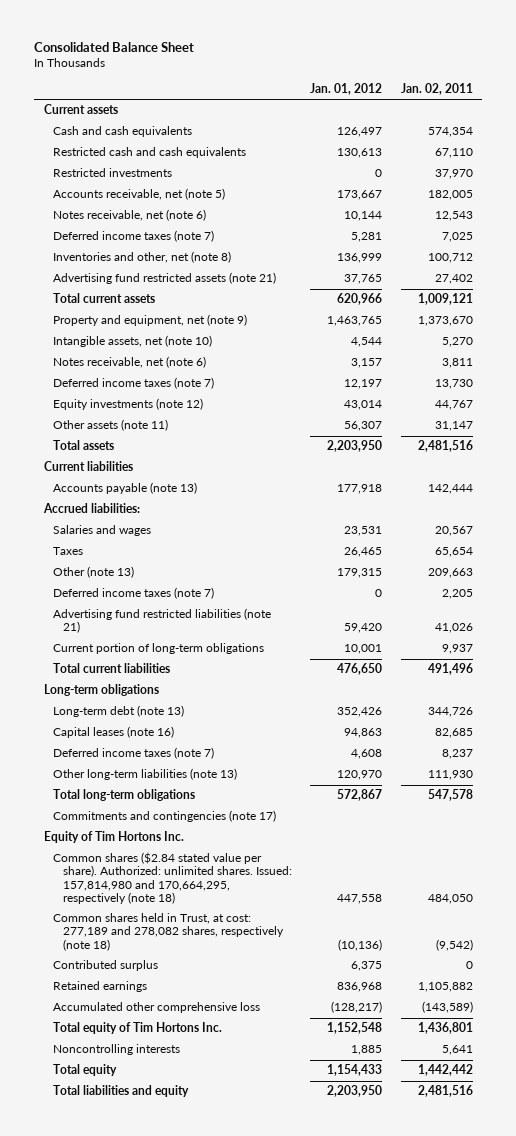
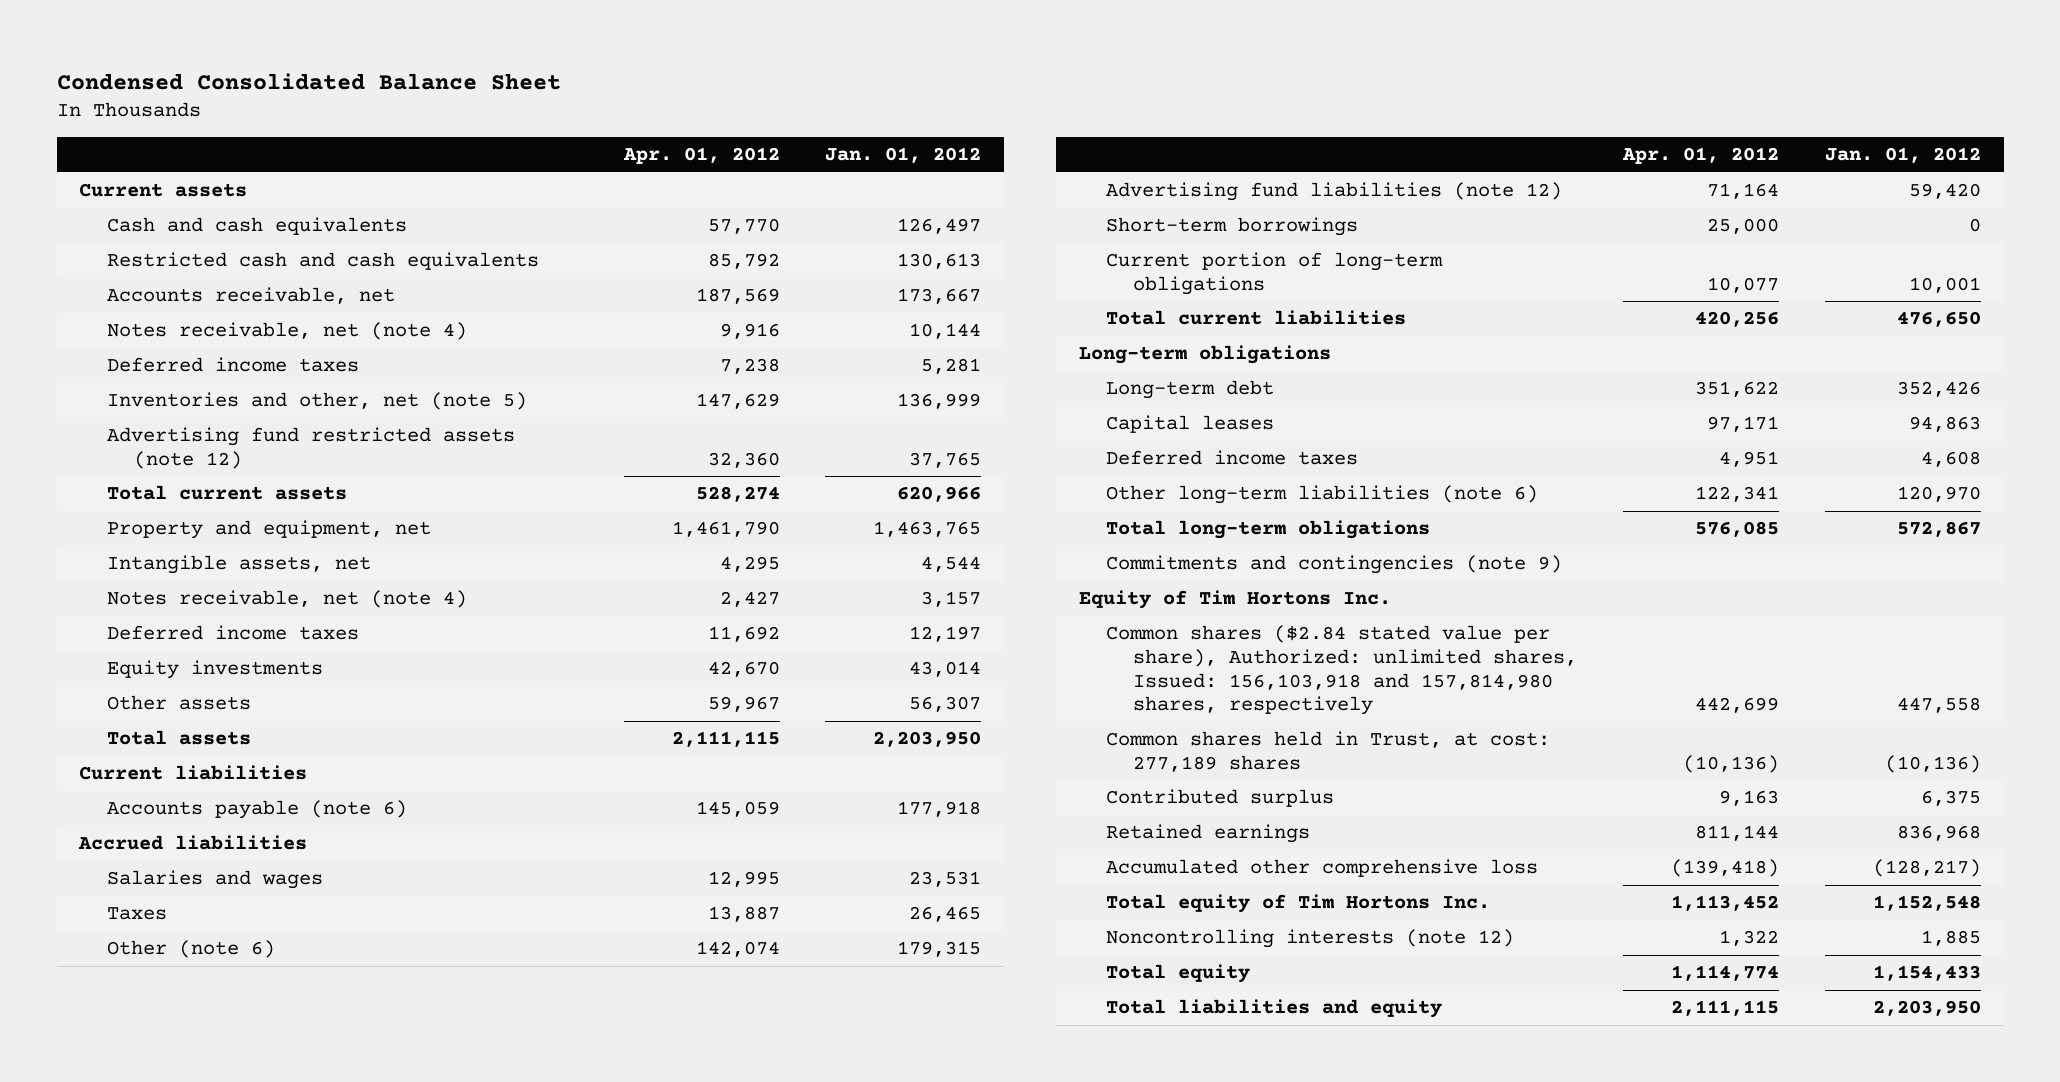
- Consolidated Balance Sheet
+ Condensed Consolidated Balance Sheet
- | Jan. 01, 2012 | Jan. 02, 2011
+ | Apr. 01, 2012 | Jan. 01, 2012
- Restricted investments | 0 | 37,970
- Accounts receivable, net (note 5) | 173,667 | 182,005
- Notes receivable, net (note 6) | 10,144 | 12,543
- Deferred income taxes (note 7) | 5,281 | 7,025
- Inventories and other, net (note 8) | 136,999 | 100,712
- Advertising fund restricted assets (note 21) | 37,765 | 27,402
+ Accounts receivable, net | 187,569 | 173,667
+ Notes receivable, net (note 4) | 9,916 | 10,144
+ Deferred income taxes | 7,238 | 5,281
+ Inventories and other, net (note 5) | 147,629 | 136,999
+ Advertising fund restricted assets (note 12) | 32,360 | 37,765
- Property and equipment, net (note 9) | 1,463,765 | 1,373,670
- Intangible assets, net (note 10) | 4,544 | 5,270
- Notes receivable, net (note 6) | 3,157 | 3,811
- Deferred income taxes (note 7) | 12,197 | 13,730
- Equity investments (note 12) | 43,014 | 44,767
- Other assets (note 11) | 56,307 | 31,147
+ Property and equipment, net | 1,461,790 | 1,463,765
+ Intangible assets, net | 4,295 | 4,544
+ Notes receivable, net (note 4) | 2,427 | 3,157
+ Deferred income taxes | 11,692 | 12,197
+ Equity investments | 42,670 | 43,014
+ Other assets | 59,967 | 56,307
- Accounts payable (note 13) | 177,918 | 142,444
- Accrued liabilities:
+ Accounts payable (note 6) | 145,059 | 177,918
+ Accrued liabilities
- Other (note 13) | 179,315 | 209,663
- Deferred income taxes (note 7) | 0 | 2,205
- Advertising fund restricted liabilities (note 21) | 59,420 | 41,026
+ Other (note 6) | 142,074 | 179,315
+ Advertising fund liabilities (note 12) | 71,164 | 59,420
+ Short-term borrowings | 25,000 | 0
- Long-term debt (note 13) | 352,426 | 344,726
- Capital leases (note 16) | 94,863 | 82,685
- Deferred income taxes (note 7) | 4,608 | 8,237
- Other long-term liabilities (note 13) | 120,970 | 111,930
+ Long-term debt | 351,622 | 352,426
+ Capital leases | 97,171 | 94,863
+ Deferred income taxes | 4,951 | 4,608
+ Other long-term liabilities (note 6) | 122,341 | 120,970
- Commitments and contingencies (note 17)
+ Commitments and contingencies (note 9)
- Common shares ($2.84 stated value per share). Authorized: unlimited shares. Issued: 157,814,980 and 170,664,295, respectively (note 18) | 447,558 | 484,050
- Common shares held in Trust, at cost: 277,189 and 278,082 shares, respectively (note 18) | (10,136) | (9,542)
+ Common shares ($2.84 stated value per share), Authorized: unlimited shares, Issued: 156,103,918 and 157,814,980 shares, respectively | 442,699 | 447,558
+ Common shares held in Trust, at cost: 277,189 shares | (10,136) | (10,136)
- Noncontrolling interests | 1,885 | 5,641
+ Noncontrolling interests (note 12) | 1,322 | 1,885

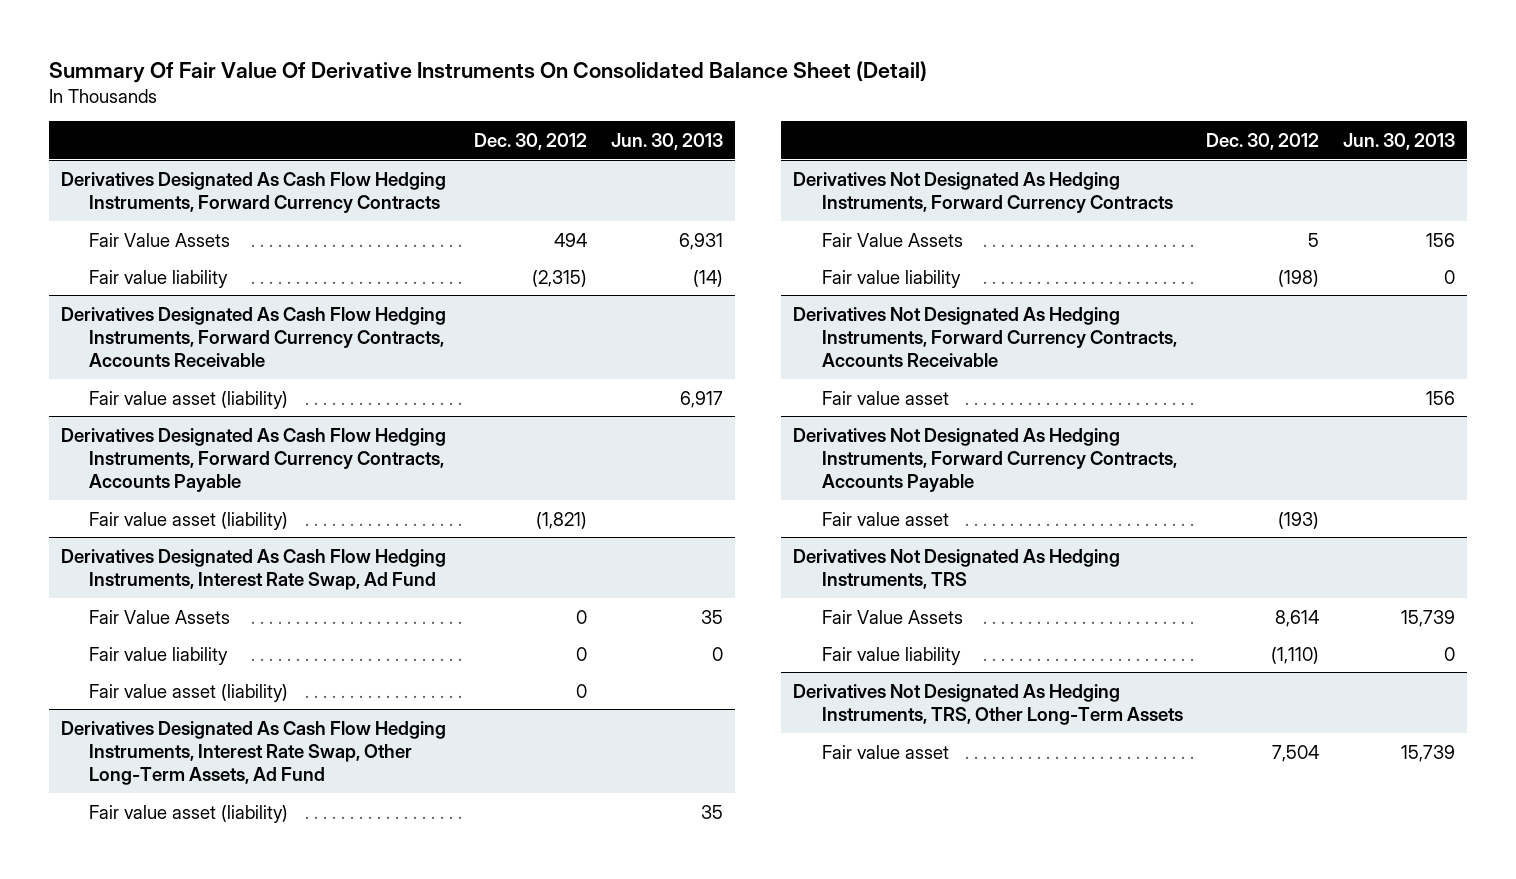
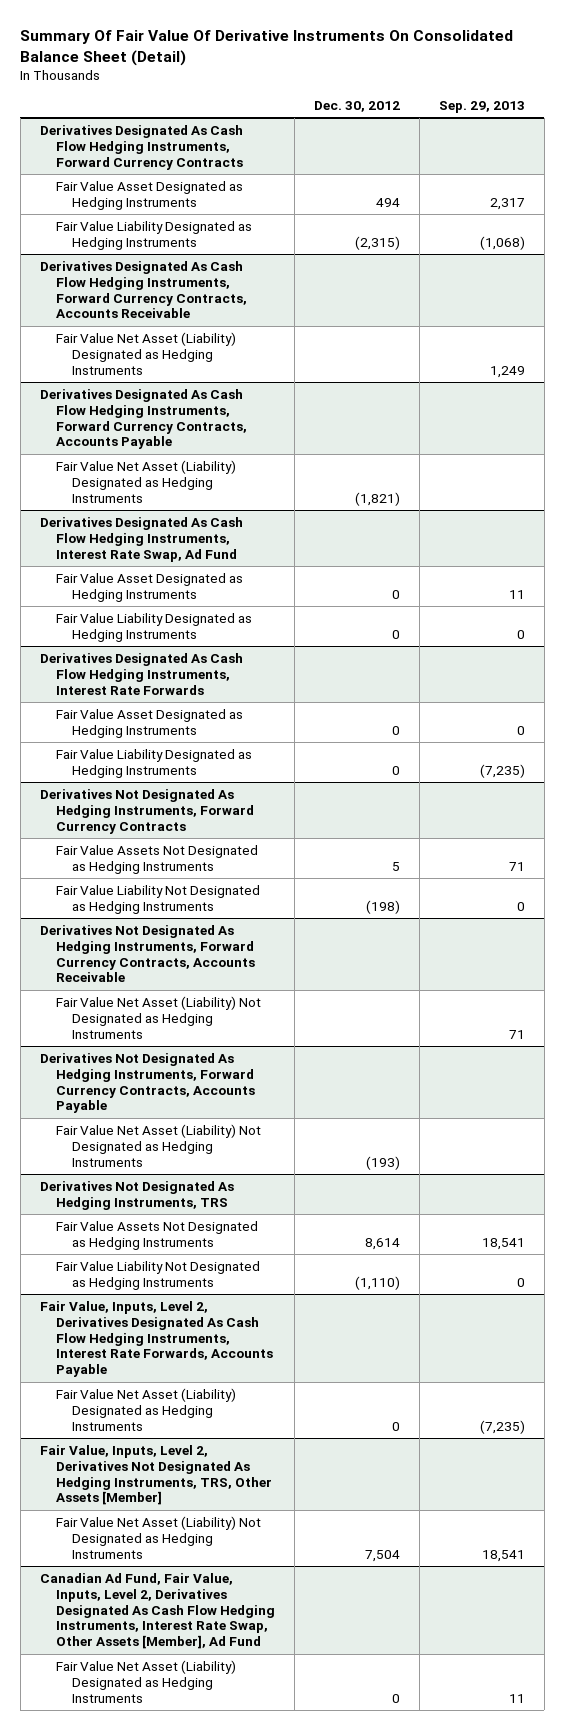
- | Dec. 30, 2012 | Jun. 30, 2013
+ | Dec. 30, 2012 | Sep. 29, 2013
@ Derivatives Designated As Cash Flow Hedging Instruments, Forward Currency Contracts
- Fair Value Assets | 494 | 6,931
- Fair value liability | (2,315) | (14)
+ Fair Value Asset Designated as Hedging Instruments | 494 | 2,317
+ Fair Value Liability Designated as Hedging Instruments | (2,315) | (1,068)
@ Derivatives Designated As Cash Flow Hedging Instruments, Forward Currency Contracts, Accounts Receivable
- Fair value asset (liability) | | 6,917
+ Fair Value Net Asset (Liability) Designated as Hedging Instruments | | 1,249
@ Derivatives Designated As Cash Flow Hedging Instruments, Forward Currency Contracts, Accounts Payable
- Fair value asset (liability) | (1,821) |
+ Fair Value Net Asset (Liability) Designated as Hedging Instruments | (1,821) |
@ Derivatives Designated As Cash Flow Hedging Instruments, Interest Rate Swap, Ad Fund
- Fair Value Assets | 0 | 35
- Fair value liability | 0 | 0
- Fair value asset (liability) | 0 |
- Derivatives Designated As Cash Flow Hedging Instruments, Interest Rate Swap, Other Long-Term Assets, Ad Fund
- Fair value asset (liability) | | 35
@ Derivatives Designated As Cash Flow Hedging Instruments, Interest Rate Swap, Ad Fund
+ Fair Value Asset Designated as Hedging Instruments | 0 | 11
+ Fair Value Liability Designated as Hedging Instruments | 0 | 0
+ Derivatives Designated As Cash Flow Hedging Instruments, Interest Rate Forwards
+ Fair Value Asset Designated as Hedging Instruments | 0 | 0
+ Fair Value Liability Designated as Hedging Instruments | 0 | (7,235)
@ Derivatives Not Designated As Hedging Instruments, Forward Currency Contracts
- Fair Value Assets | 5 | 156
- Fair value liability | (198) | 0
+ Fair Value Assets Not Designated as Hedging Instruments | 5 | 71
+ Fair Value Liability Not Designated as Hedging Instruments | (198) | 0
@ Derivatives Not Designated As Hedging Instruments, Forward Currency Contracts, Accounts Receivable
- Fair value asset | | 156
+ Fair Value Net Asset (Liability) Not Designated as Hedging Instruments | | 71
@ Derivatives Not Designated As Hedging Instruments, Forward Currency Contracts, Accounts Payable
- Fair value asset | (193) |
+ Fair Value Net Asset (Liability) Not Designated as Hedging Instruments | (193) |
@ Derivatives Not Designated As Hedging Instruments, TRS
- Fair Value Assets | 8,614 | 15,739
- Fair value liability | (1,110) | 0
- Derivatives Not Designated As Hedging Instruments, TRS, Other Long-Term Assets
- Fair value asset | 7,504 | 15,739
@ Derivatives Not Designated As Hedging Instruments, TRS
+ Fair Value Assets Not Designated as Hedging Instruments | 8,614 | 18,541
+ Fair Value Liability Not Designated as Hedging Instruments | (1,110) | 0
+ Fair Value, Inputs, Level 2, Derivatives Designated As Cash Flow Hedging Instruments, Interest Rate Forwards, Accounts Payable
+ Fair Value Net Asset (Liability) Designated as Hedging Instruments | 0 | (7,235)
+ Fair Value, Inputs, Level 2, Derivatives Not Designated As Hedging Instruments, TRS, Other Assets [Member]
+ Fair Value Net Asset (Liability) Not Designated as Hedging Instruments | 7,504 | 18,541
+ Canadian Ad Fund, Fair Value, Inputs, Level 2, Derivatives Designated As Cash Flow Hedging Instruments, Interest Rate Swap, Other Assets [Member], Ad Fund
+ Fair Value Net Asset (Liability) Designated as Hedging Instruments | 0 | 11

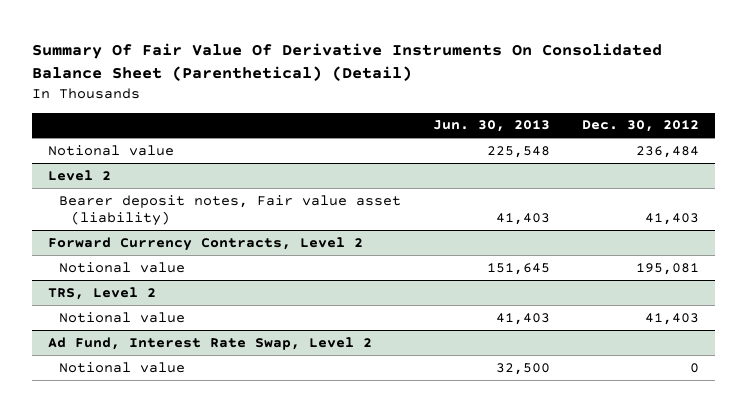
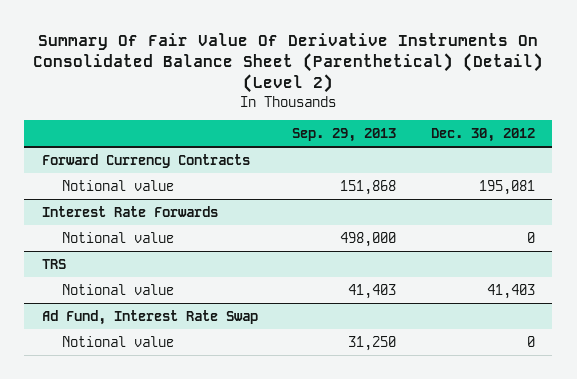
- Summary Of Fair Value Of Derivative Instruments On Consolidated Balance Sheet (Parenthetical) (Detail)
+ Summary Of Fair Value Of Derivative Instruments On Consolidated Balance Sheet (Parenthetical) (Detail) (Level 2)
- | Jun. 30, 2013 | Dec. 30, 2012
+ | Sep. 29, 2013 | Dec. 30, 2012
- Notional value | 225,548 | 236,484
- Level 2
- Bearer deposit notes, Fair value asset (liability) | 41,403 | 41,403
- Forward Currency Contracts, Level 2
+ Forward Currency Contracts
- TRS, Level 2
+ Interest Rate Forwards
+ Notional value | 498,000 | 0
+ TRS
- Ad Fund, Interest Rate Swap, Level 2
+ Ad Fund, Interest Rate Swap

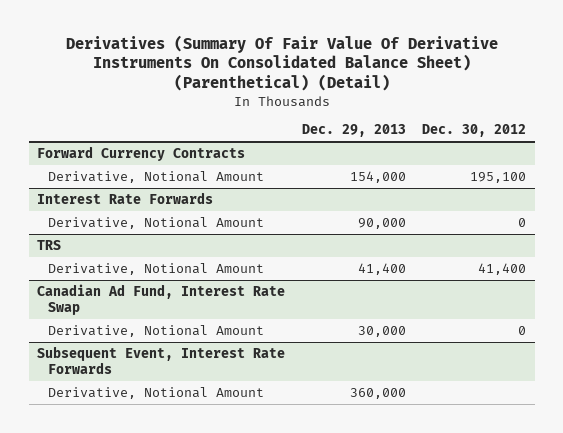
- Summary Of Fair Value Of Derivative Instruments On Consolidated Balance Sheet (Parenthetical) (Detail) (Level 2)
+ Derivatives (Summary Of Fair Value Of Derivative Instruments On Consolidated Balance Sheet) (Parenthetical) (Detail)
- | Sep. 29, 2013 | Dec. 30, 2012
+ | Dec. 29, 2013 | Dec. 30, 2012
@ Forward Currency Contracts
- Notional value | 151,868 | 195,081
+ Derivative, Notional Amount | 154,000 | 195,100
@ Interest Rate Forwards
- Notional value | 498,000 | 0
+ Derivative, Notional Amount | 90,000 | 0
@ TRS
- Notional value | 41,403 | 41,403
- Ad Fund, Interest Rate Swap
- Notional value | 31,250 | 0
@ TRS
+ Derivative, Notional Amount | 41,400 | 41,400
+ Canadian Ad Fund, Interest Rate Swap
+ Derivative, Notional Amount | 30,000 | 0
+ Subsequent Event, Interest Rate Forwards
+ Derivative, Notional Amount | 360,000 |

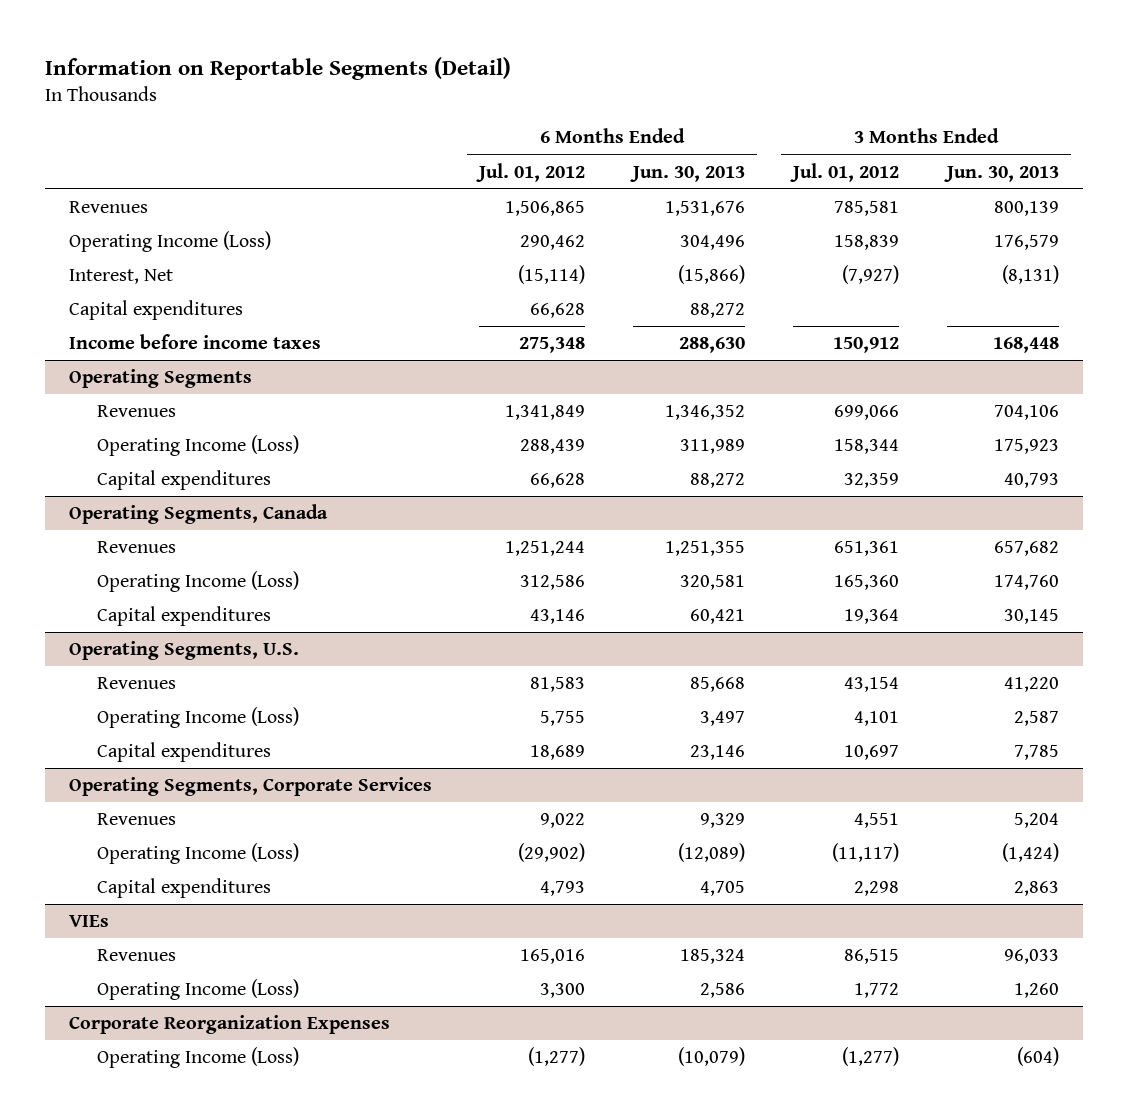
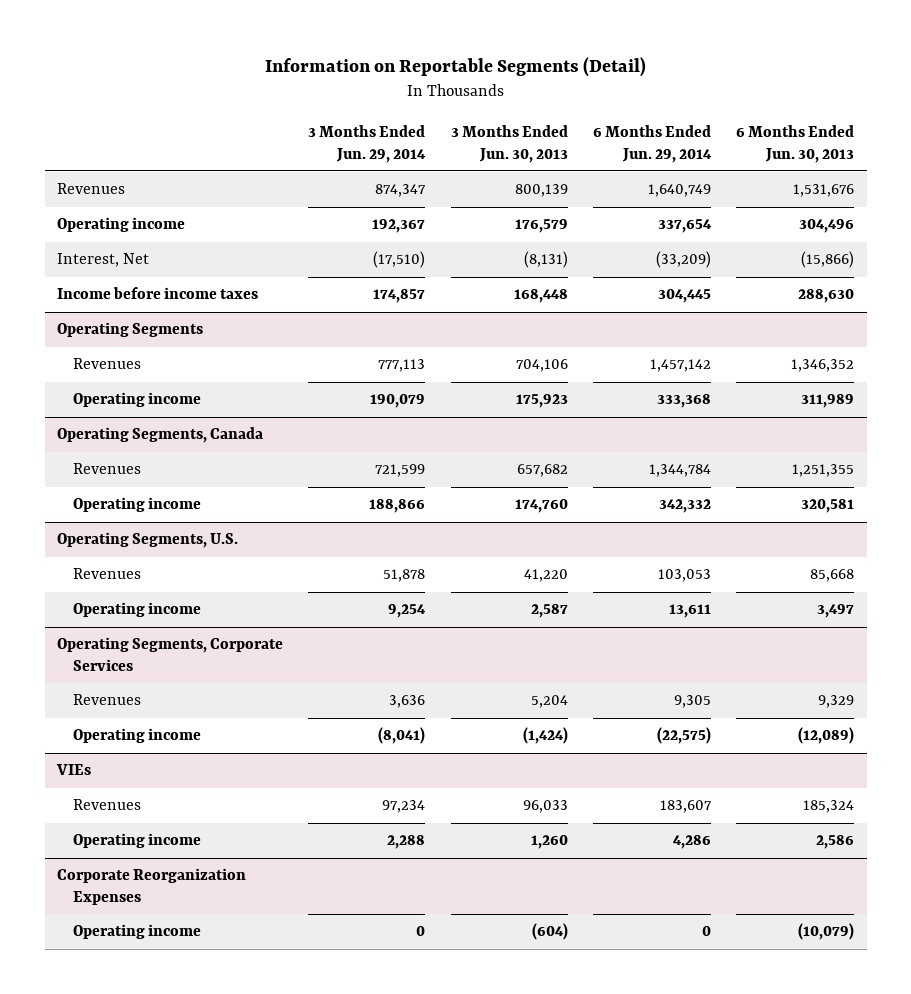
- | 6 Months Ended Jul. 01, 2012 | 6 Months Ended Jun. 30, 2013 | 3 Months Ended Jul. 01, 2012 | 3 Months Ended Jun. 30, 2013
+ | 3 Months Ended Jun. 29, 2014 | 3 Months Ended Jun. 30, 2013 | 6 Months Ended Jun. 29, 2014 | 6 Months Ended Jun. 30, 2013
- Operating Income (Loss) | 290,462 | 304,496 | 158,839 | 176,579
+ Operating income | 192,367 | 176,579 | 337,654 | 304,496
- Capital expenditures | 66,628 | 88,272 | |
@ Operating Segments
- Operating Income (Loss) | 288,439 | 311,989 | 158,344 | 175,923
- Capital expenditures | 66,628 | 88,272 | 32,359 | 40,793
+ Operating income | 190,079 | 175,923 | 333,368 | 311,989
@ Operating Segments, Canada
- Operating Income (Loss) | 312,586 | 320,581 | 165,360 | 174,760
- Capital expenditures | 43,146 | 60,421 | 19,364 | 30,145
+ Operating income | 188,866 | 174,760 | 342,332 | 320,581
@ Operating Segments, U.S.
- Operating Income (Loss) | 5,755 | 3,497 | 4,101 | 2,587
- Capital expenditures | 18,689 | 23,146 | 10,697 | 7,785
+ Operating income | 9,254 | 2,587 | 13,611 | 3,497
@ Operating Segments, Corporate Services
- Operating Income (Loss) | (29,902) | (12,089) | (11,117) | (1,424)
- Capital expenditures | 4,793 | 4,705 | 2,298 | 2,863
+ Operating income | (8,041) | (1,424) | (22,575) | (12,089)
@ VIEs
- Operating Income (Loss) | 3,300 | 2,586 | 1,772 | 1,260
+ Operating income | 2,288 | 1,260 | 4,286 | 2,586
@ Corporate Reorganization Expenses
- Operating Income (Loss) | (1,277) | (10,079) | (1,277) | (604)
+ Operating income | 0 | (604) | 0 | (10,079)

